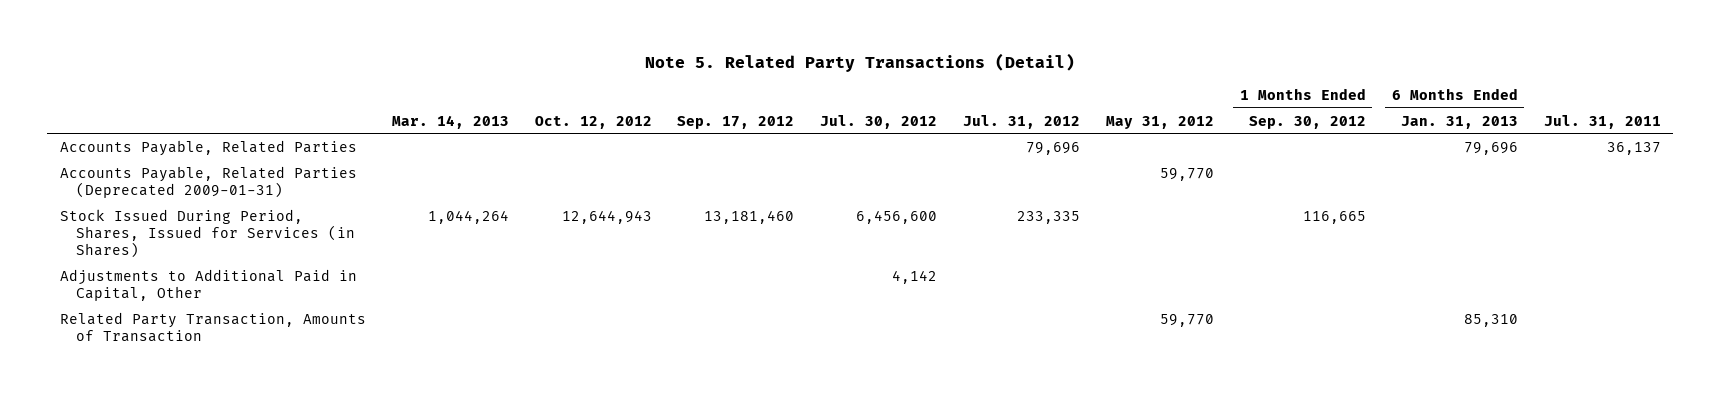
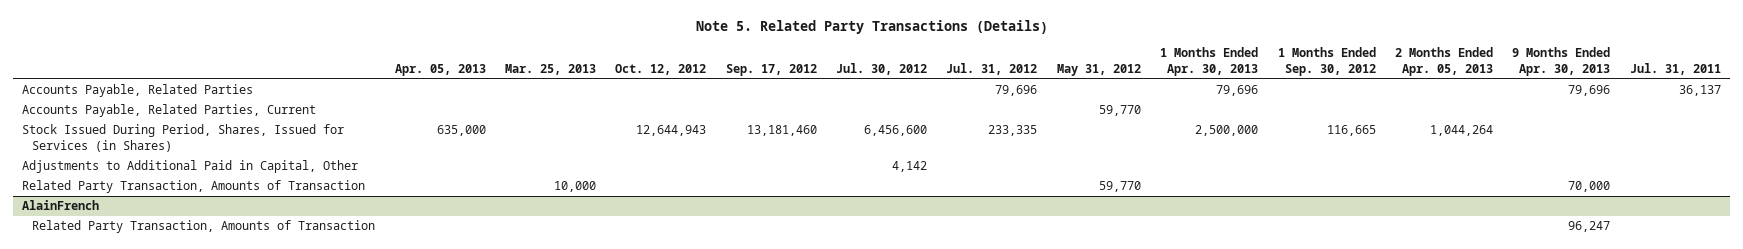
- Note 5. Related Party Transactions (Detail)
+ Note 5. Related Party Transactions (Details)
- | Mar. 14, 2013 | Oct. 12, 2012 | Sep. 17, 2012 | Jul. 30, 2012 | Jul. 31, 2012 | May 31, 2012 | 1 Months Ended Sep. 30, 2012 | 6 Months Ended Jan. 31, 2013 | Jul. 31, 2011
+ | Apr. 05, 2013 | Mar. 25, 2013 | Oct. 12, 2012 | Sep. 17, 2012 | Jul. 30, 2012 | Jul. 31, 2012 | May 31, 2012 | 1 Months Ended Apr. 30, 2013 | 1 Months Ended Sep. 30, 2012 | 2 Months Ended Apr. 05, 2013 | 9 Months Ended Apr. 30, 2013 | Jul. 31, 2011
- Accounts Payable, Related Parties (Deprecated 2009-01-31) | | | | | | 59,770 | | |
+ Accounts Payable, Related Parties, Current | | | | | | | 59,770 | | | | |
+ AlainFrench
+ Related Party Transaction, Amounts of Transaction | | | | | | | | | | | 96,247 |

